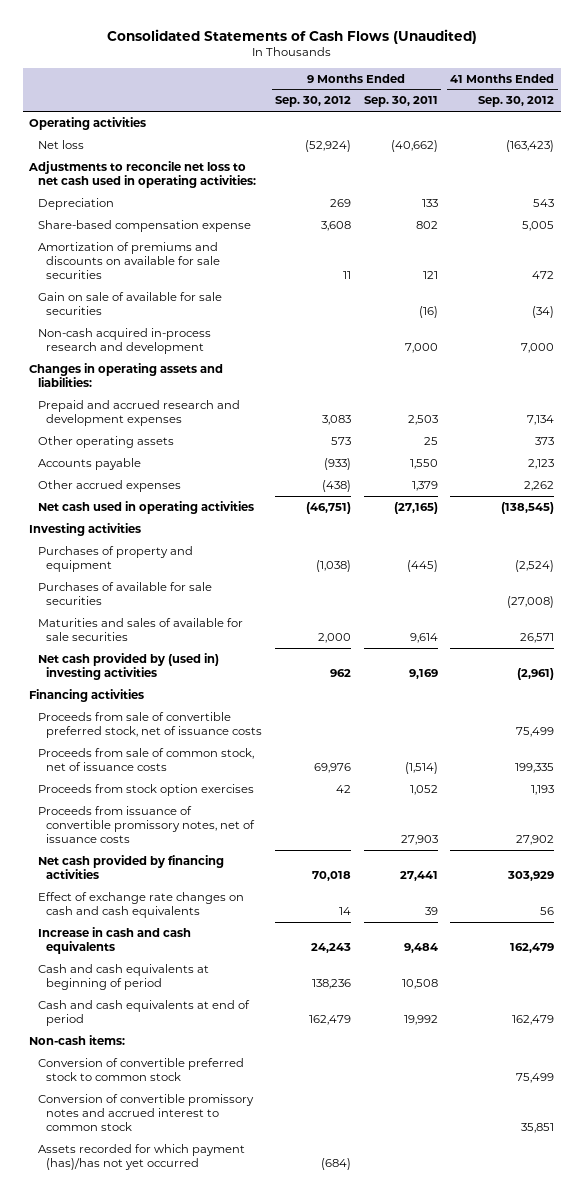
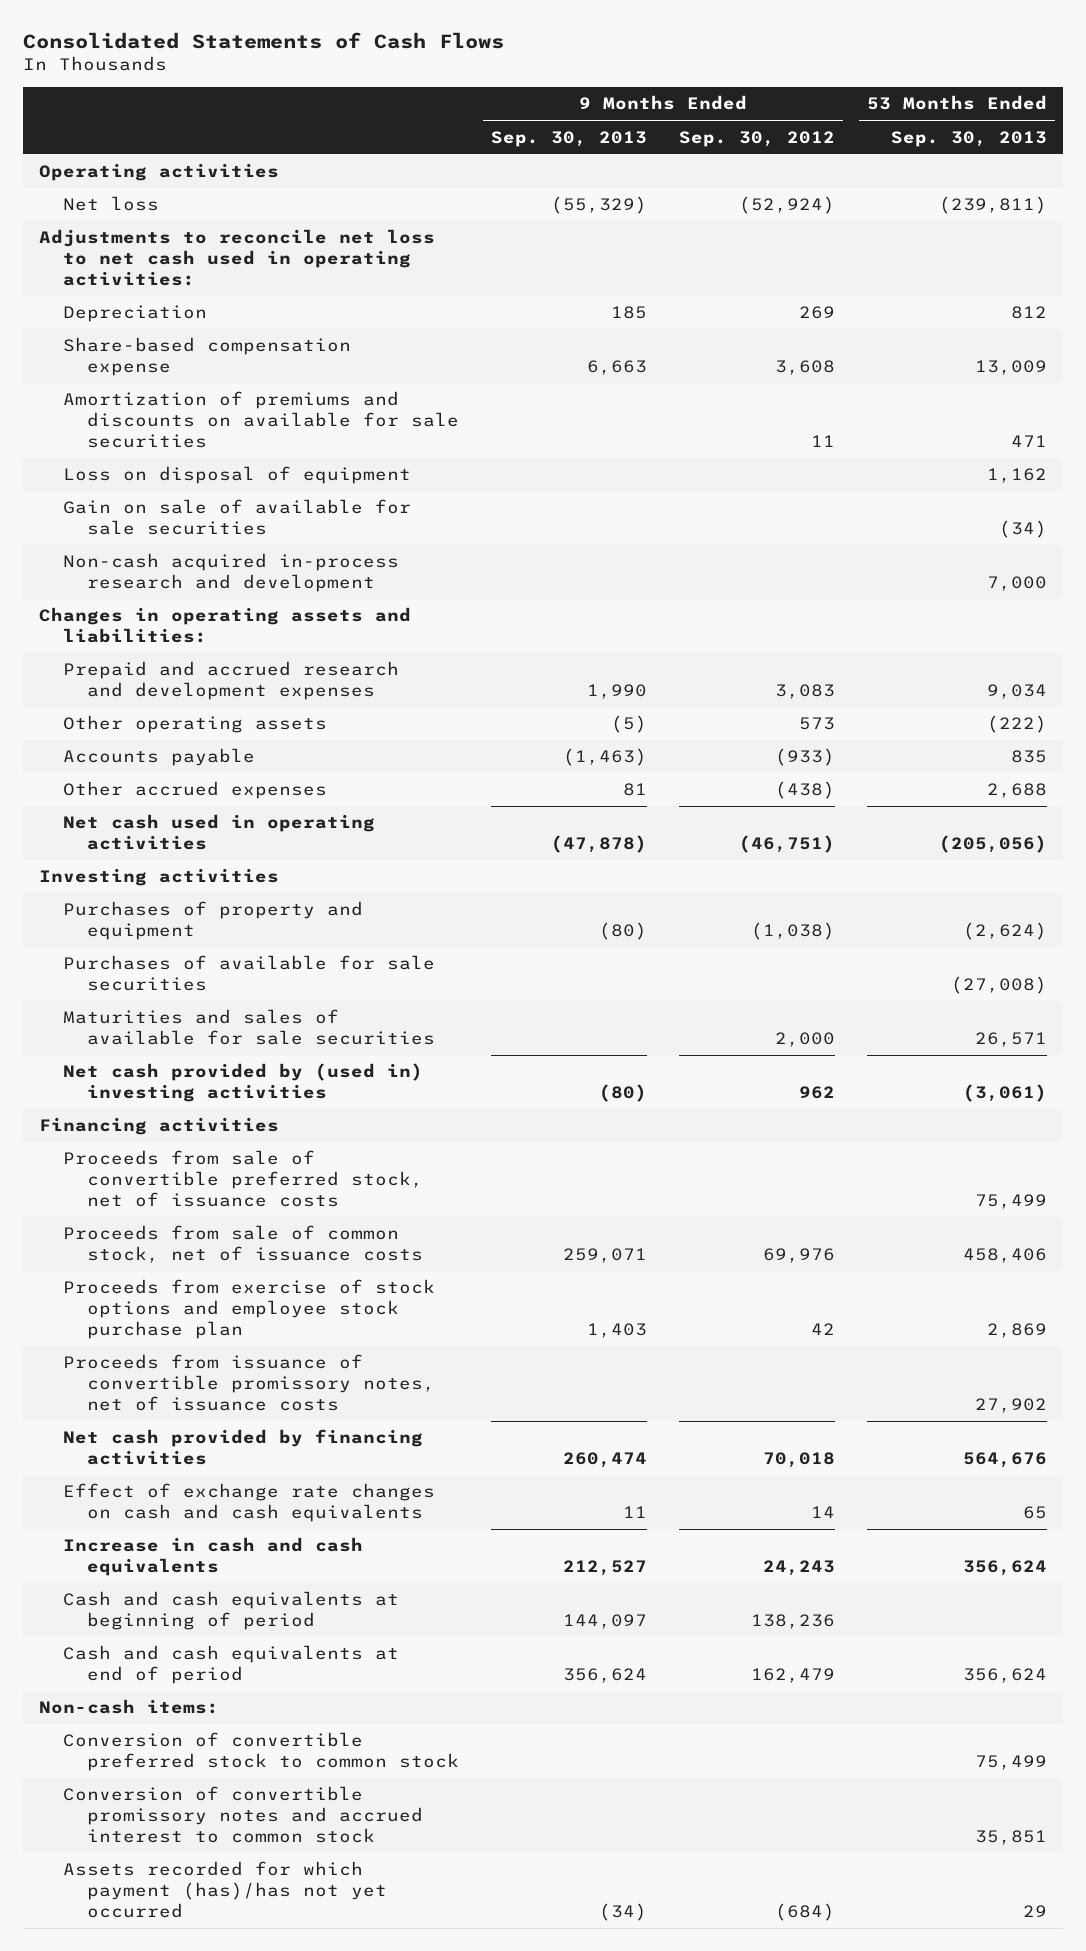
- Consolidated Statements of Cash Flows (Unaudited)
+ Consolidated Statements of Cash Flows
- | 9 Months Ended Sep. 30, 2012 | 9 Months Ended Sep. 30, 2011 | 41 Months Ended Sep. 30, 2012
+ | 9 Months Ended Sep. 30, 2013 | 9 Months Ended Sep. 30, 2012 | 53 Months Ended Sep. 30, 2013
+ Loss on disposal of equipment | | | 1,162
- Proceeds from stock option exercises | 42 | 1,052 | 1,193
+ Proceeds from exercise of stock options and employee stock purchase plan | 1,403 | 42 | 2,869

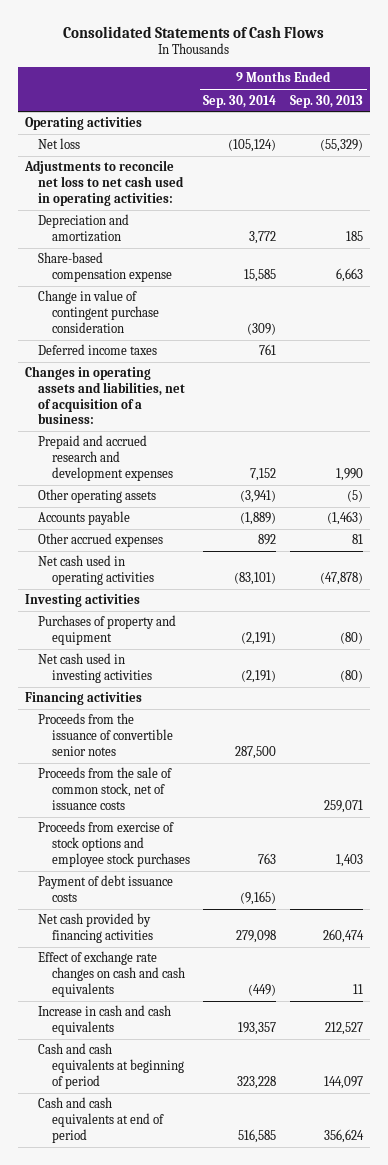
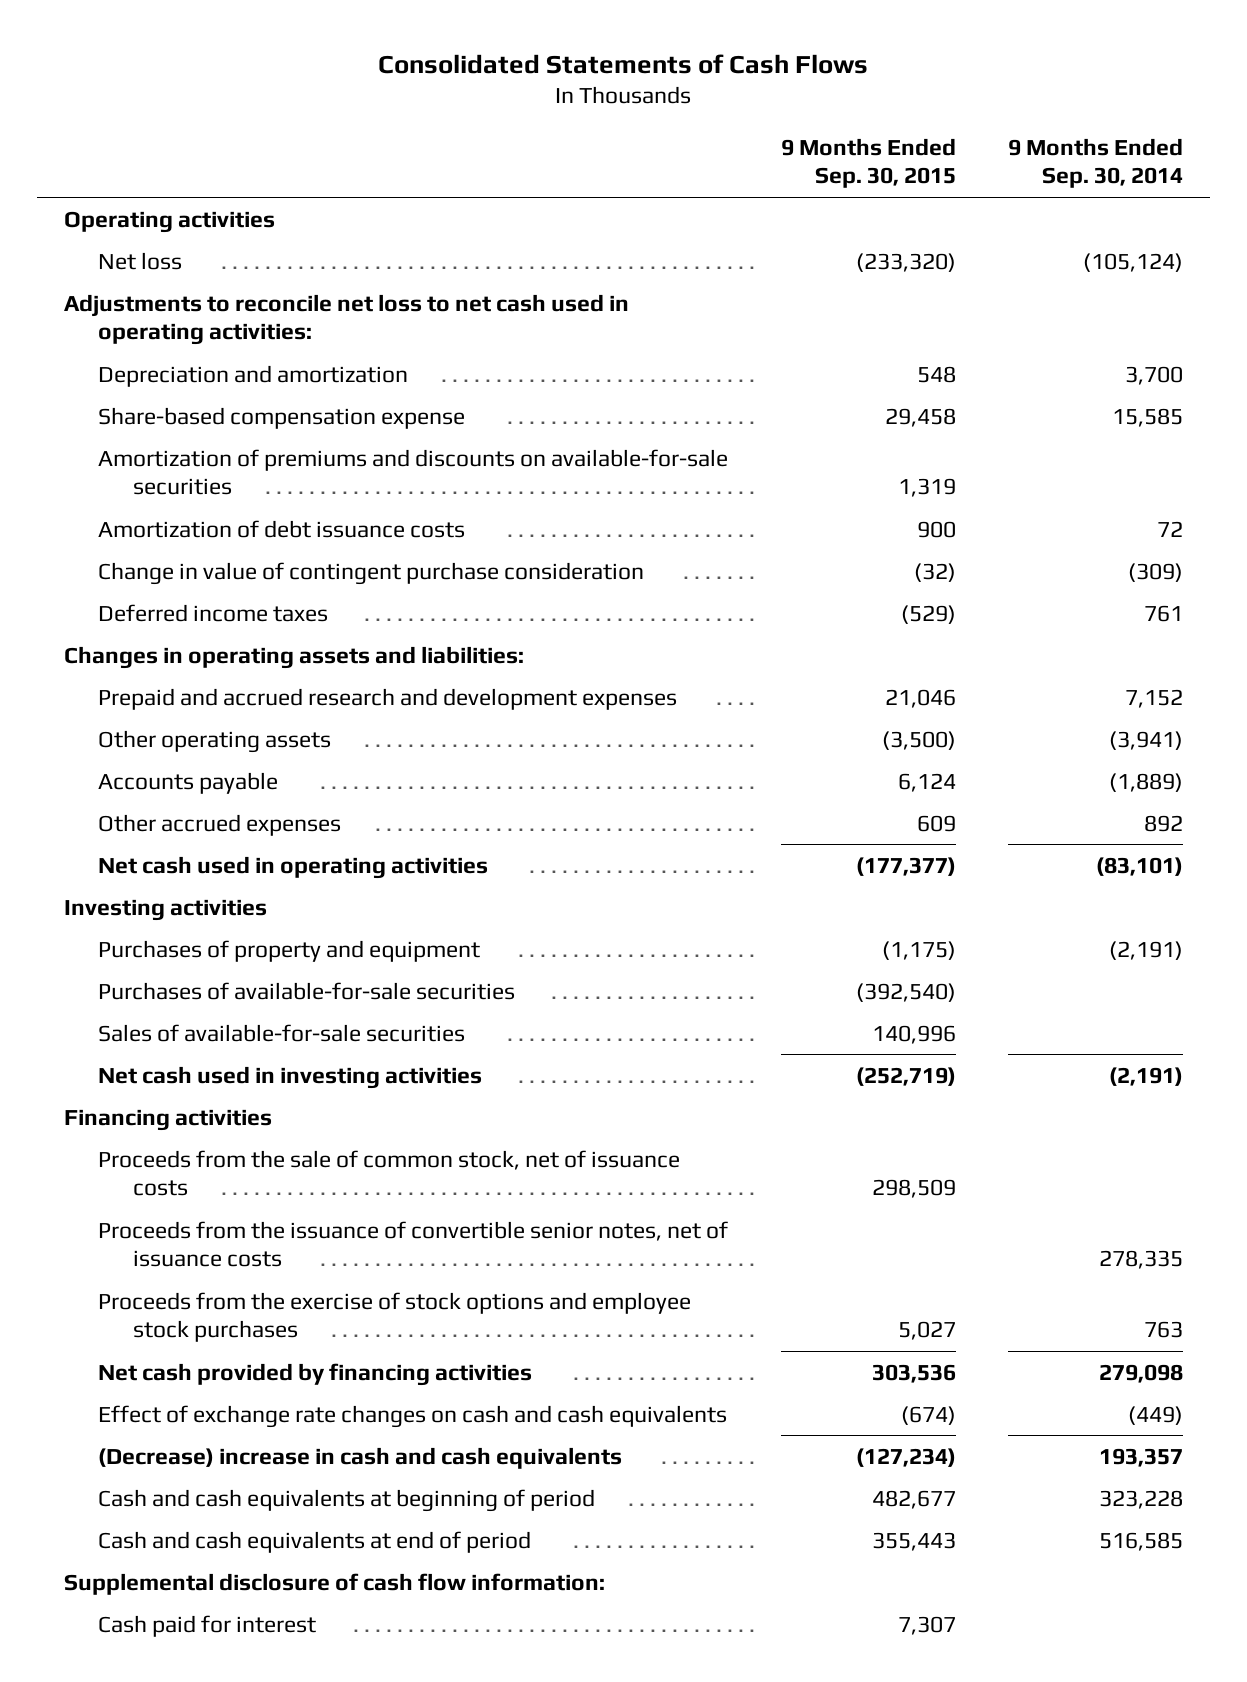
- | 9 Months Ended Sep. 30, 2014 | 9 Months Ended Sep. 30, 2013
+ | 9 Months Ended Sep. 30, 2015 | 9 Months Ended Sep. 30, 2014
- Depreciation and amortization | 3,772 | 185
+ Depreciation and amortization | 548 | 3,700
+ Amortization of premiums and discounts on available-for-sale securities | 1,319 |
+ Amortization of debt issuance costs | 900 | 72
- Changes in operating assets and liabilities, net of acquisition of a business:
+ Changes in operating assets and liabilities:
+ Purchases of available-for-sale securities | (392,540) |
+ Sales of available-for-sale securities | 140,996 |
- Proceeds from the issuance of convertible senior notes | 287,500 |
- Proceeds from exercise of stock options and employee stock purchases | 763 | 1,403
- Payment of debt issuance costs | (9,165) |
+ Proceeds from the issuance of convertible senior notes, net of issuance costs | | 278,335
+ Proceeds from the exercise of stock options and employee stock purchases | 5,027 | 763
- Increase in cash and cash equivalents | 193,357 | 212,527
+ (Decrease) increase in cash and cash equivalents | (127,234) | 193,357
+ Supplemental disclosure of cash flow information:
+ Cash paid for interest | 7,307 |

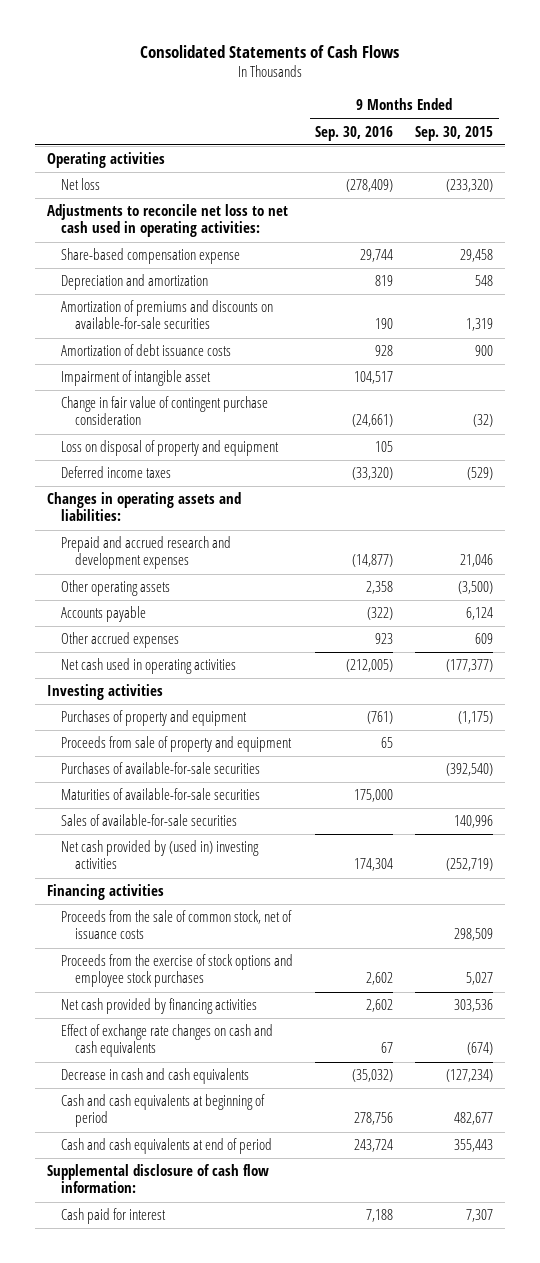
- | 9 Months Ended Sep. 30, 2015 | 9 Months Ended Sep. 30, 2014
+ | 9 Months Ended Sep. 30, 2016 | 9 Months Ended Sep. 30, 2015
moved down: Depreciation and amortization | 819 | 548
- Change in value of contingent purchase consideration | (32) | (309)
+ Impairment of intangible asset | 104,517 |
+ Change in fair value of contingent purchase consideration | (24,661) | (32)
+ Loss on disposal of property and equipment | 105 |
+ Proceeds from sale of property and equipment | 65 |
+ Maturities of available-for-sale securities | 175,000 |
- Net cash used in investing activities | (252,719) | (2,191)
+ Net cash provided by (used in) investing activities | 174,304 | (252,719)
- Proceeds from the issuance of convertible senior notes, net of issuance costs | | 278,335
- (Decrease) increase in cash and cash equivalents | (127,234) | 193,357
+ Decrease in cash and cash equivalents | (35,032) | (127,234)

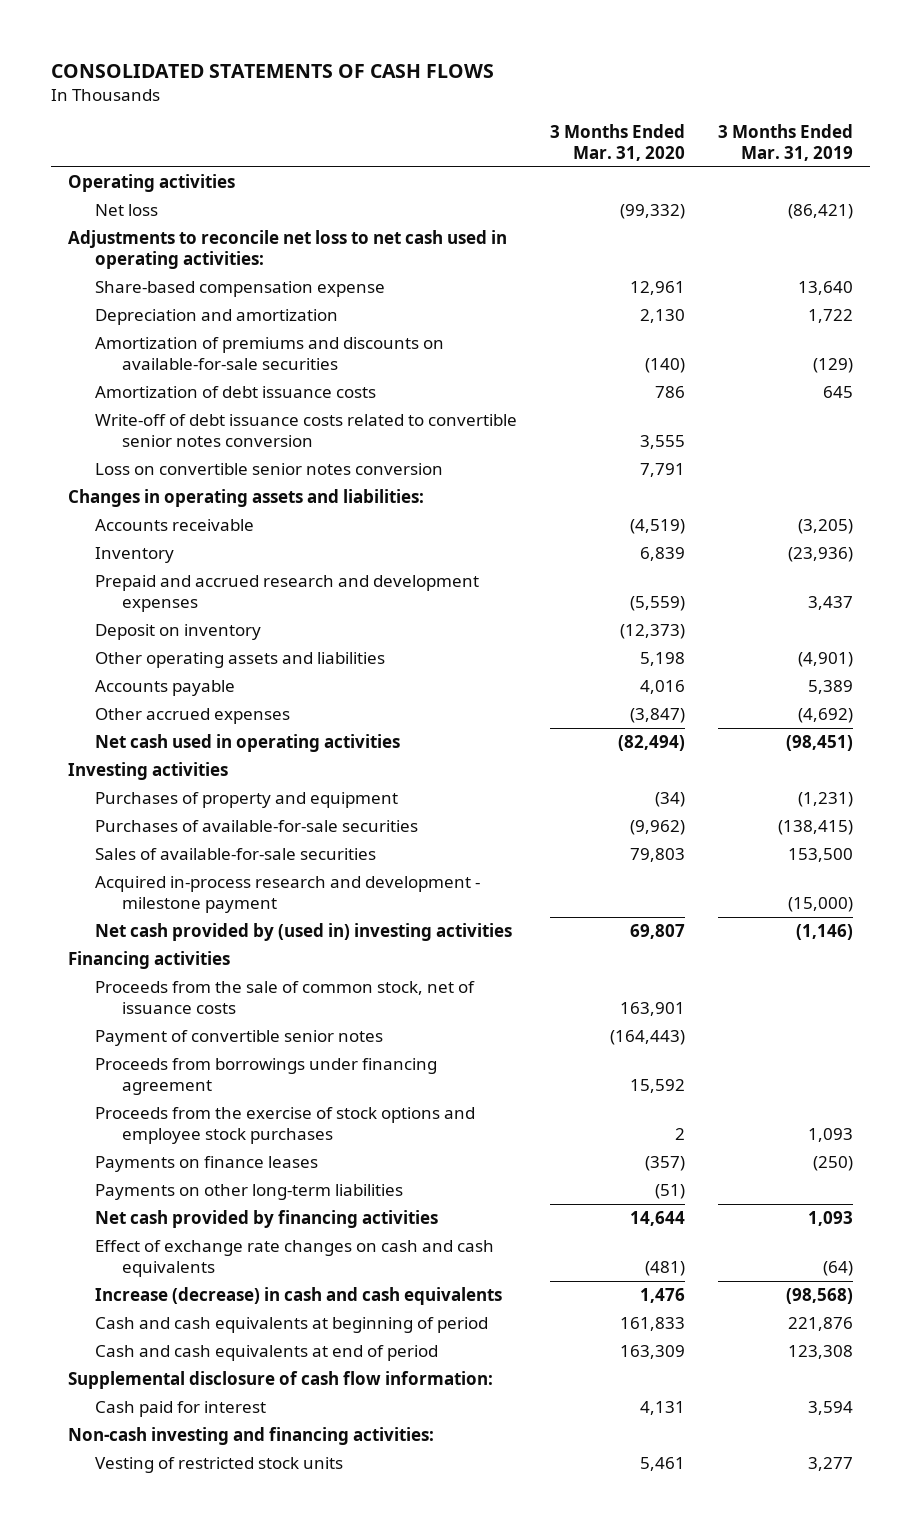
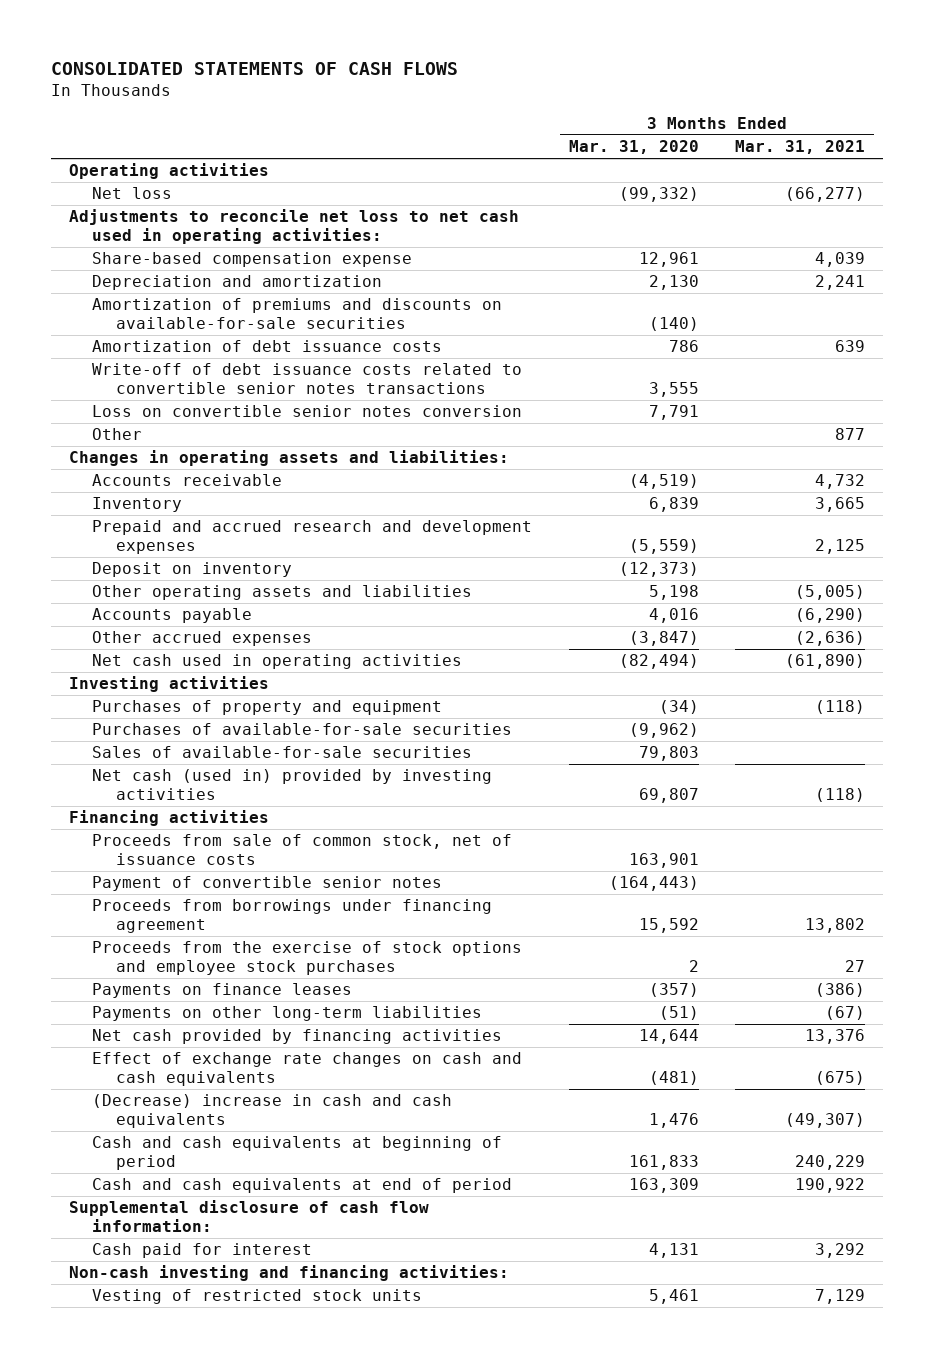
- | 3 Months Ended Mar. 31, 2020 | 3 Months Ended Mar. 31, 2019
+ | 3 Months Ended Mar. 31, 2020 | 3 Months Ended Mar. 31, 2021
- Write-off of debt issuance costs related to convertible senior notes conversion | 3,555 |
+ Write-off of debt issuance costs related to convertible senior notes transactions | 3,555 |
+ Other | | 877
- Acquired in-process research and development - milestone payment | | (15,000)
- Net cash provided by (used in) investing activities | 69,807 | (1,146)
+ Net cash (used in) provided by investing activities | 69,807 | (118)
- Proceeds from the sale of common stock, net of issuance costs | 163,901 |
+ Proceeds from sale of common stock, net of issuance costs | 163,901 |
- Increase (decrease) in cash and cash equivalents | 1,476 | (98,568)
+ (Decrease) increase in cash and cash equivalents | 1,476 | (49,307)

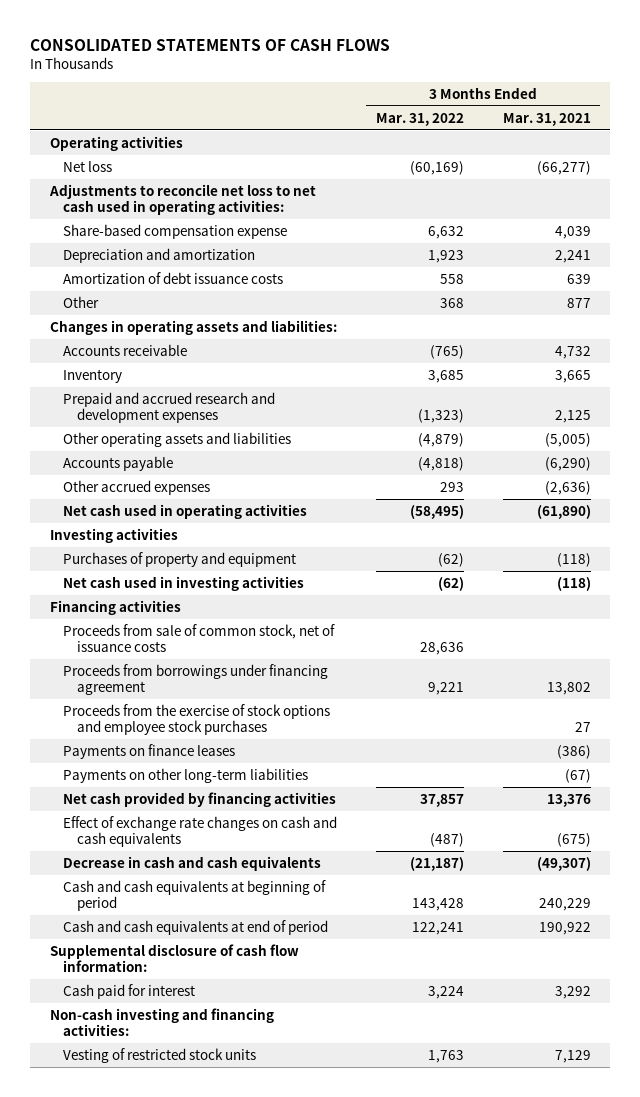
- | 3 Months Ended Mar. 31, 2020 | 3 Months Ended Mar. 31, 2021
+ | 3 Months Ended Mar. 31, 2022 | 3 Months Ended Mar. 31, 2021
- Amortization of premiums and discounts on available-for-sale securities | (140) |
- Write-off of debt issuance costs related to convertible senior notes transactions | 3,555 |
- Loss on convertible senior notes conversion | 7,791 |
- Deposit on inventory | (12,373) |
- Purchases of available-for-sale securities | (9,962) |
- Sales of available-for-sale securities | 79,803 |
- Net cash (used in) provided by investing activities | 69,807 | (118)
+ Net cash used in investing activities | (62) | (118)
- Payment of convertible senior notes | (164,443) |
- (Decrease) increase in cash and cash equivalents | 1,476 | (49,307)
+ Decrease in cash and cash equivalents | (21,187) | (49,307)

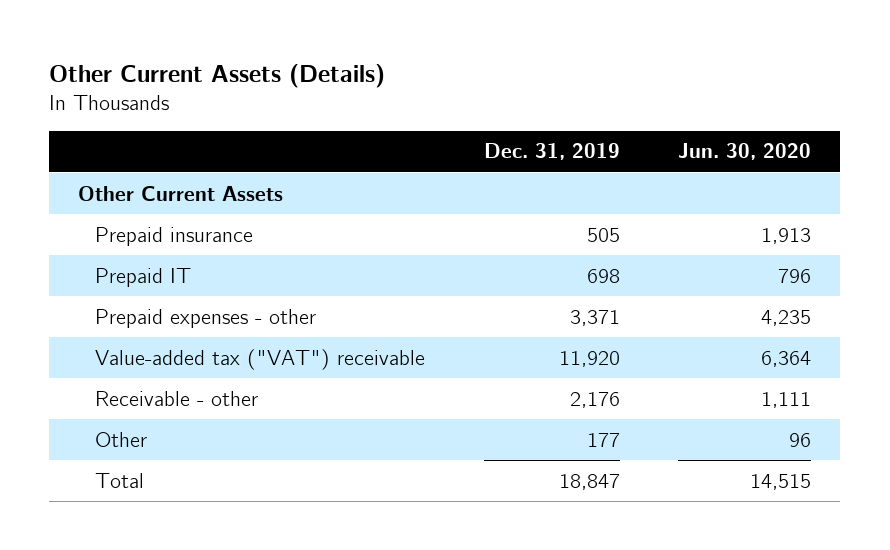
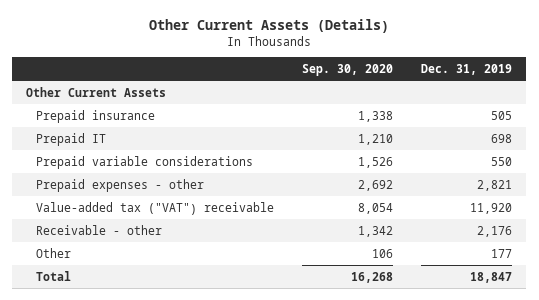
- | Dec. 31, 2019 | Jun. 30, 2020
+ | Sep. 30, 2020 | Dec. 31, 2019
- Prepaid expenses - other | 3,371 | 4,235
+ Prepaid variable considerations | 1,526 | 550
+ Prepaid expenses - other | 2,692 | 2,821

